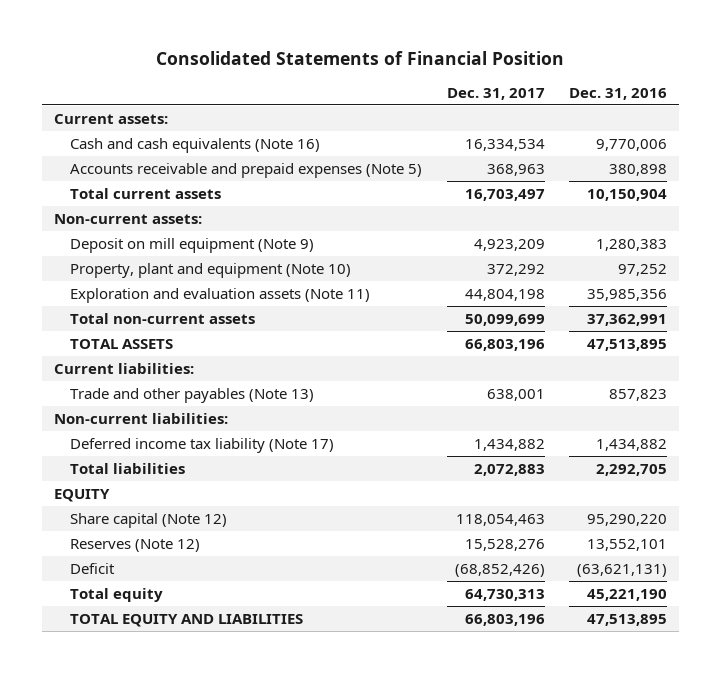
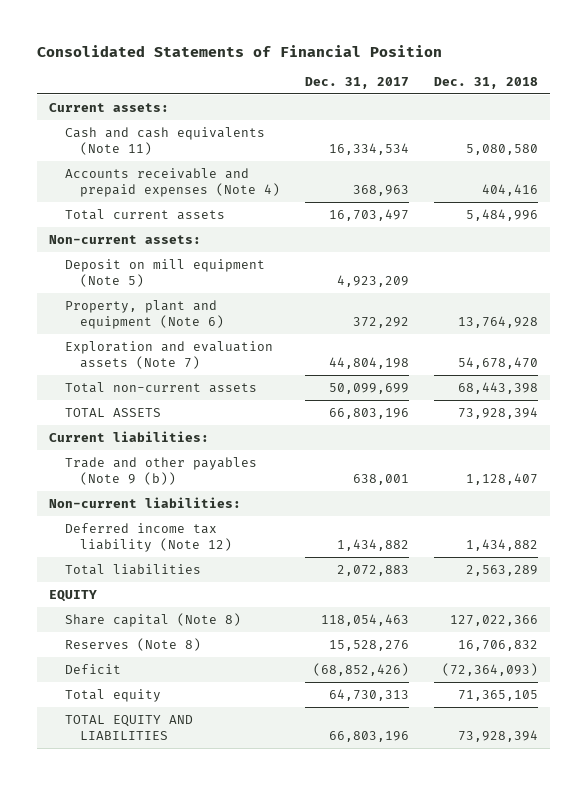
- | Dec. 31, 2017 | Dec. 31, 2016
+ | Dec. 31, 2017 | Dec. 31, 2018
- Cash and cash equivalents (Note 16) | 16,334,534 | 9,770,006
- Accounts receivable and prepaid expenses (Note 5) | 368,963 | 380,898
+ Cash and cash equivalents (Note 11) | 16,334,534 | 5,080,580
+ Accounts receivable and prepaid expenses (Note 4) | 368,963 | 404,416
- Deposit on mill equipment (Note 9) | 4,923,209 | 1,280,383
- Property, plant and equipment (Note 10) | 372,292 | 97,252
- Exploration and evaluation assets (Note 11) | 44,804,198 | 35,985,356
+ Deposit on mill equipment (Note 5) | 4,923,209 |
+ Property, plant and equipment (Note 6) | 372,292 | 13,764,928
+ Exploration and evaluation assets (Note 7) | 44,804,198 | 54,678,470
- Trade and other payables (Note 13) | 638,001 | 857,823
+ Trade and other payables (Note 9 (b)) | 638,001 | 1,128,407
- Deferred income tax liability (Note 17) | 1,434,882 | 1,434,882
+ Deferred income tax liability (Note 12) | 1,434,882 | 1,434,882
- Share capital (Note 12) | 118,054,463 | 95,290,220
- Reserves (Note 12) | 15,528,276 | 13,552,101
+ Share capital (Note 8) | 118,054,463 | 127,022,366
+ Reserves (Note 8) | 15,528,276 | 16,706,832

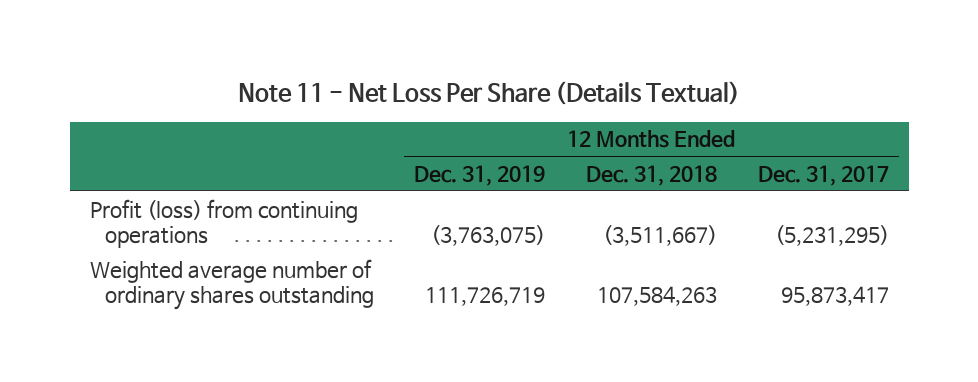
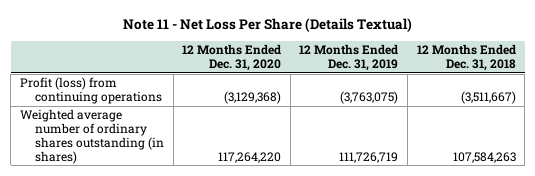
- | 12 Months Ended Dec. 31, 2019 | 12 Months Ended Dec. 31, 2018 | 12 Months Ended Dec. 31, 2017
+ | 12 Months Ended Dec. 31, 2020 | 12 Months Ended Dec. 31, 2019 | 12 Months Ended Dec. 31, 2018
- Weighted average number of ordinary shares outstanding | 111,726,719 | 107,584,263 | 95,873,417
+ Weighted average number of ordinary shares outstanding (in shares) | 117,264,220 | 111,726,719 | 107,584,263

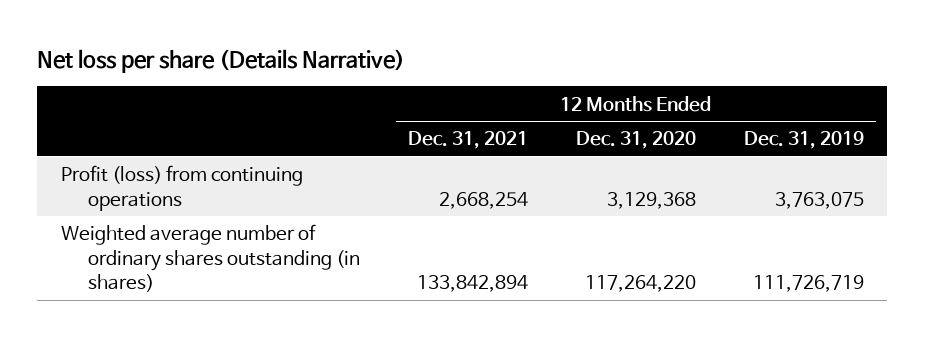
- Note 11 - Net Loss Per Share (Details Textual)
+ Net loss per share (Details Narrative)
- | 12 Months Ended Dec. 31, 2020 | 12 Months Ended Dec. 31, 2019 | 12 Months Ended Dec. 31, 2018
+ | 12 Months Ended Dec. 31, 2021 | 12 Months Ended Dec. 31, 2020 | 12 Months Ended Dec. 31, 2019
- Profit (loss) from continuing operations | (3,129,368) | (3,763,075) | (3,511,667)
+ Profit (loss) from continuing operations | 2,668,254 | 3,129,368 | 3,763,075

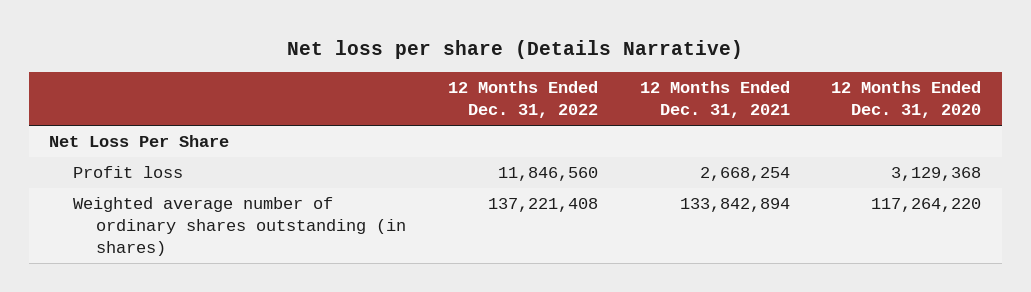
- | 12 Months Ended Dec. 31, 2021 | 12 Months Ended Dec. 31, 2020 | 12 Months Ended Dec. 31, 2019
+ | 12 Months Ended Dec. 31, 2022 | 12 Months Ended Dec. 31, 2021 | 12 Months Ended Dec. 31, 2020
- Profit (loss) from continuing operations | 2,668,254 | 3,129,368 | 3,763,075
+ Net Loss Per Share
+ Profit loss | 11,846,560 | 2,668,254 | 3,129,368

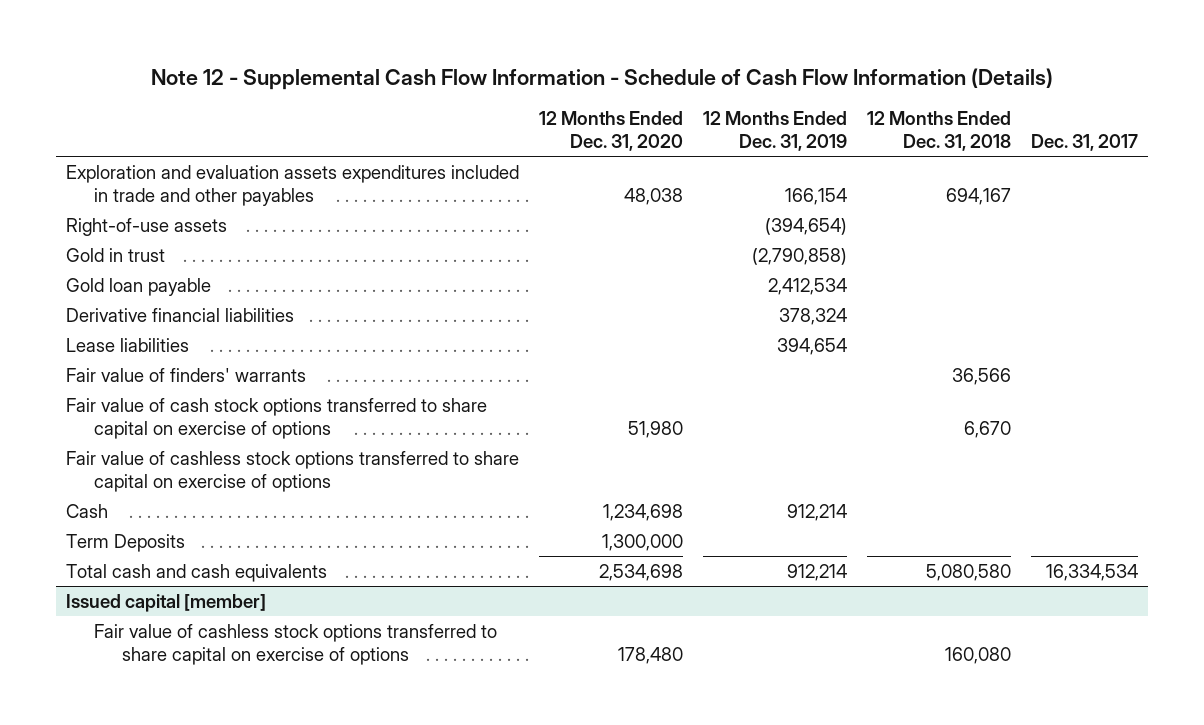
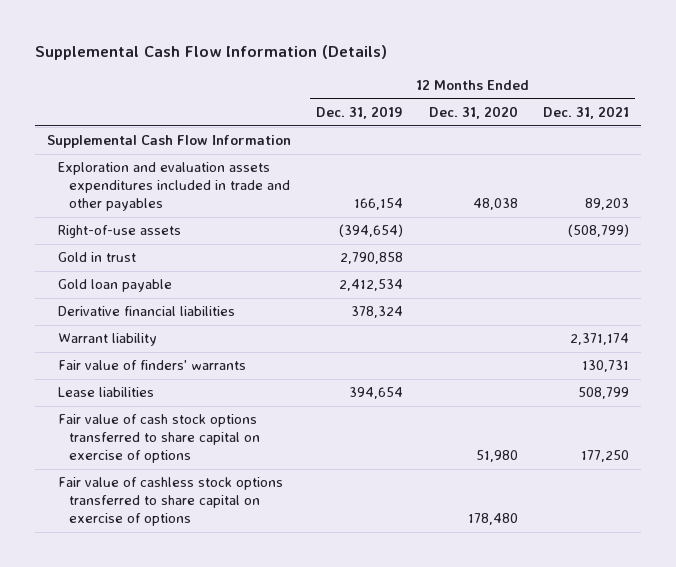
- Note 12 - Supplemental Cash Flow Information - Schedule of Cash Flow Information (Details)
+ Supplemental Cash Flow Information (Details)
- | 12 Months Ended Dec. 31, 2020 | 12 Months Ended Dec. 31, 2019 | 12 Months Ended Dec. 31, 2018 | Dec. 31, 2017
+ | 12 Months Ended Dec. 31, 2019 | 12 Months Ended Dec. 31, 2020 | 12 Months Ended Dec. 31, 2021
+ Supplemental Cash Flow Information
- Gold in trust | | (2,790,858) | |
+ Gold in trust | 2,790,858 | |
+ Warrant liability | | | 2,371,174
moved down: Lease liabilities | 394,654 | | 508,799
- Fair value of cashless stock options transferred to share capital on exercise of options
- Cash | 1,234,698 | 912,214 | |
- Term Deposits | 1,300,000 | | |
- Total cash and cash equivalents | 2,534,698 | 912,214 | 5,080,580 | 16,334,534
- Issued capital [member]

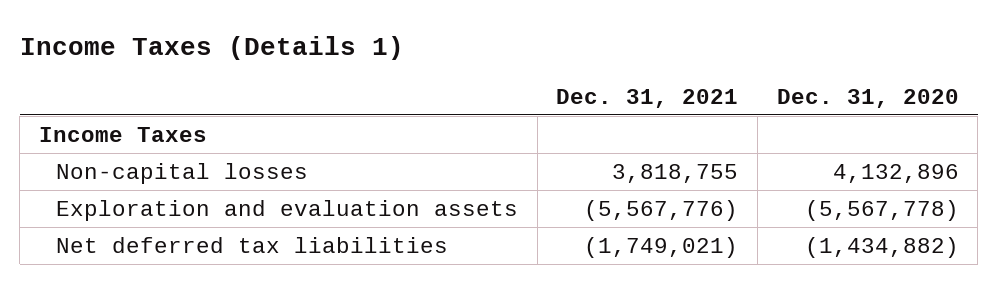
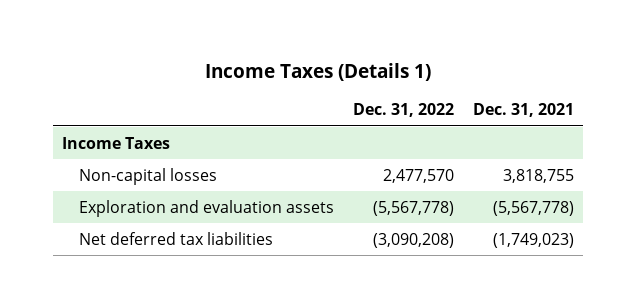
- | Dec. 31, 2021 | Dec. 31, 2020
+ | Dec. 31, 2022 | Dec. 31, 2021
- Exploration and evaluation assets | (5,567,776) | (5,567,778)
- Net deferred tax liabilities | (1,749,021) | (1,434,882)
+ Exploration and evaluation assets | (5,567,778) | (5,567,778)
+ Net deferred tax liabilities | (3,090,208) | (1,749,023)

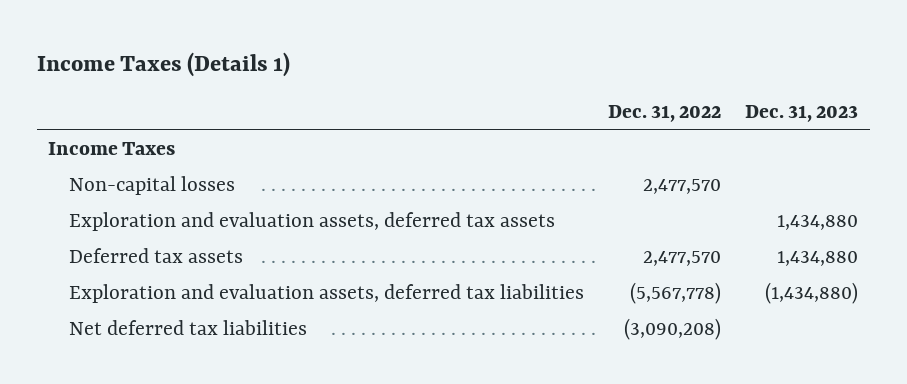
- | Dec. 31, 2022 | Dec. 31, 2021
+ | Dec. 31, 2022 | Dec. 31, 2023
- Exploration and evaluation assets | (5,567,778) | (5,567,778)
+ Exploration and evaluation assets, deferred tax assets | | 1,434,880
+ Deferred tax assets | 2,477,570 | 1,434,880
+ Exploration and evaluation assets, deferred tax liabilities | (5,567,778) | (1,434,880)

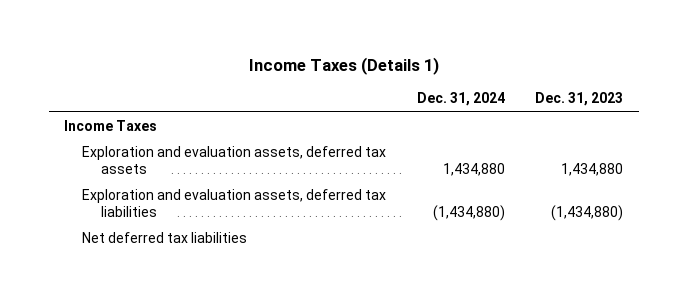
- | Dec. 31, 2022 | Dec. 31, 2023
+ | Dec. 31, 2024 | Dec. 31, 2023
- Non-capital losses | 2,477,570 |
- Deferred tax assets | 2,477,570 | 1,434,880

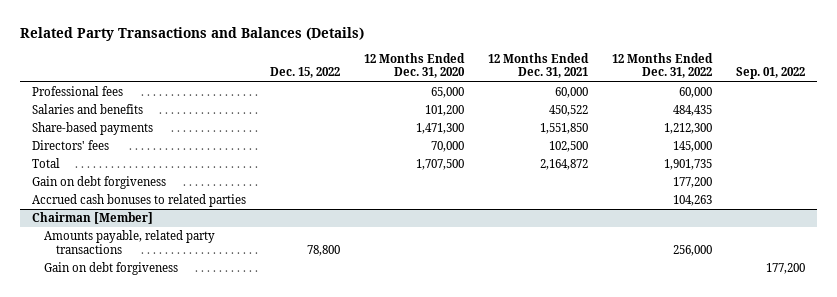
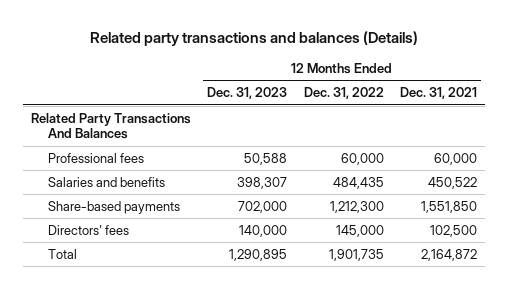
- Related Party Transactions and Balances (Details)
+ Related party transactions and balances (Details)
- | Dec. 15, 2022 | 12 Months Ended Dec. 31, 2020 | 12 Months Ended Dec. 31, 2021 | 12 Months Ended Dec. 31, 2022 | Sep. 01, 2022
+ | 12 Months Ended Dec. 31, 2023 | 12 Months Ended Dec. 31, 2022 | 12 Months Ended Dec. 31, 2021
+ Related Party Transactions And Balances
- Gain on debt forgiveness | | | | 177,200 |
- Accrued cash bonuses to related parties | | | | 104,263 |
- Chairman [Member]
- Amounts payable, related party transactions | 78,800 | | | 256,000 |
- Gain on debt forgiveness | | | | | 177,200

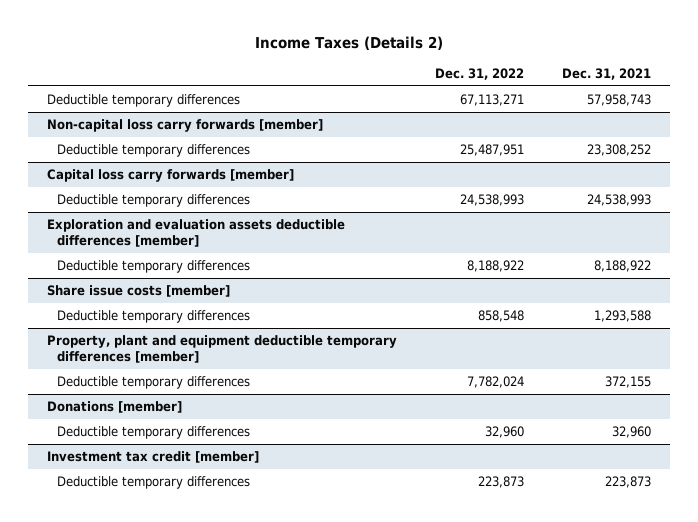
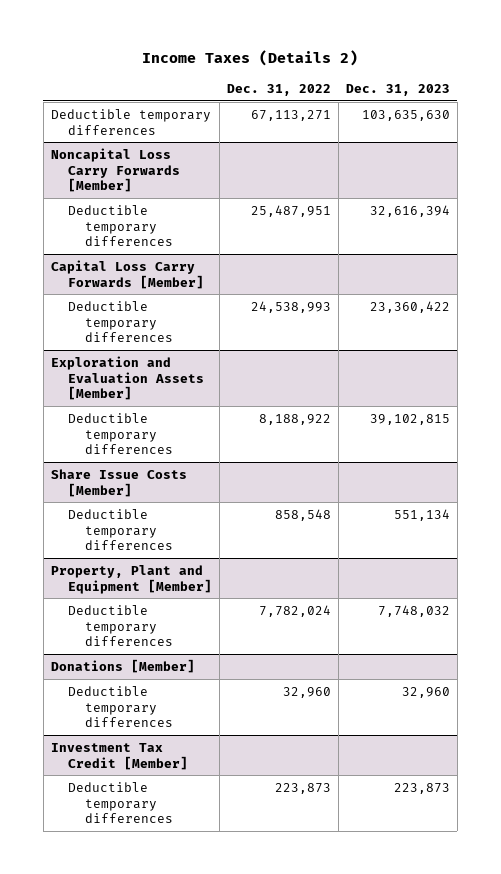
- | Dec. 31, 2022 | Dec. 31, 2021
+ | Dec. 31, 2022 | Dec. 31, 2023
- Non-capital loss carry forwards [member]
+ Noncapital Loss Carry Forwards [Member]
- Capital loss carry forwards [member]
+ Capital Loss Carry Forwards [Member]
- Exploration and evaluation assets deductible differences [member]
+ Exploration and Evaluation Assets [Member]
- Share issue costs [member]
+ Share Issue Costs [Member]
- Property, plant and equipment deductible temporary differences [member]
+ Property, Plant and Equipment [Member]
- Donations [member]
+ Donations [Member]
- Investment tax credit [member]
+ Investment Tax Credit [Member]

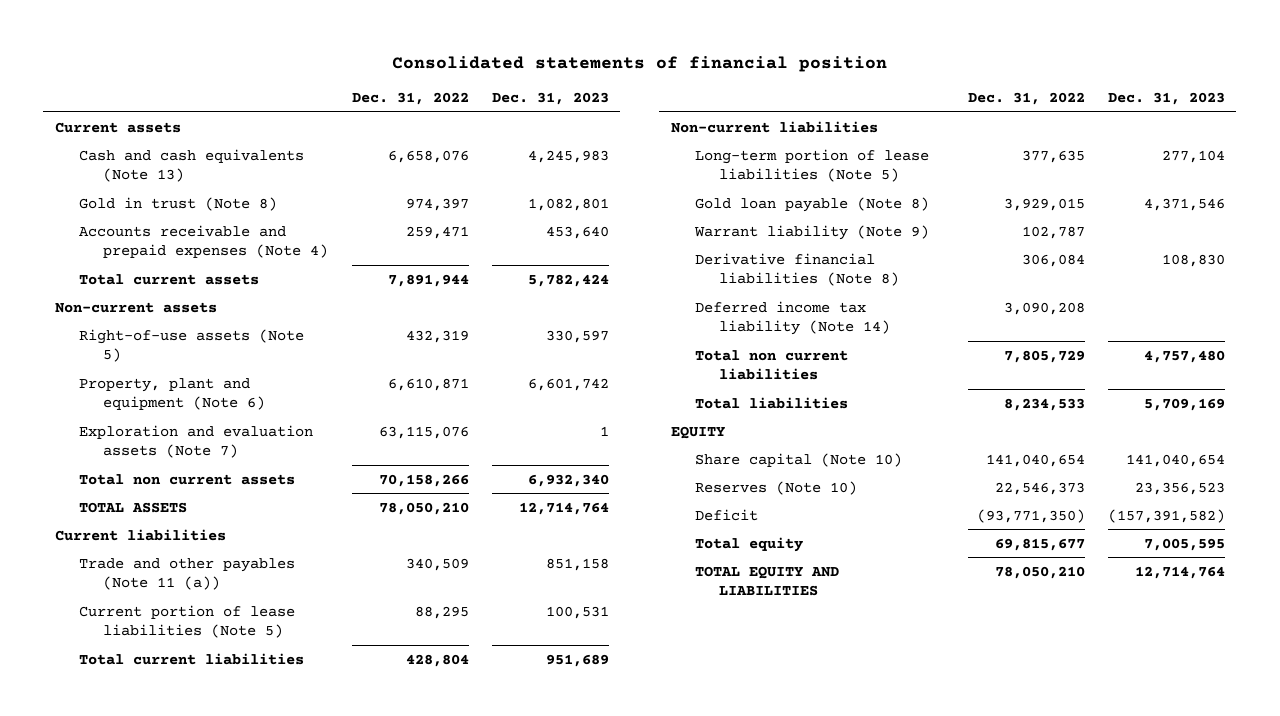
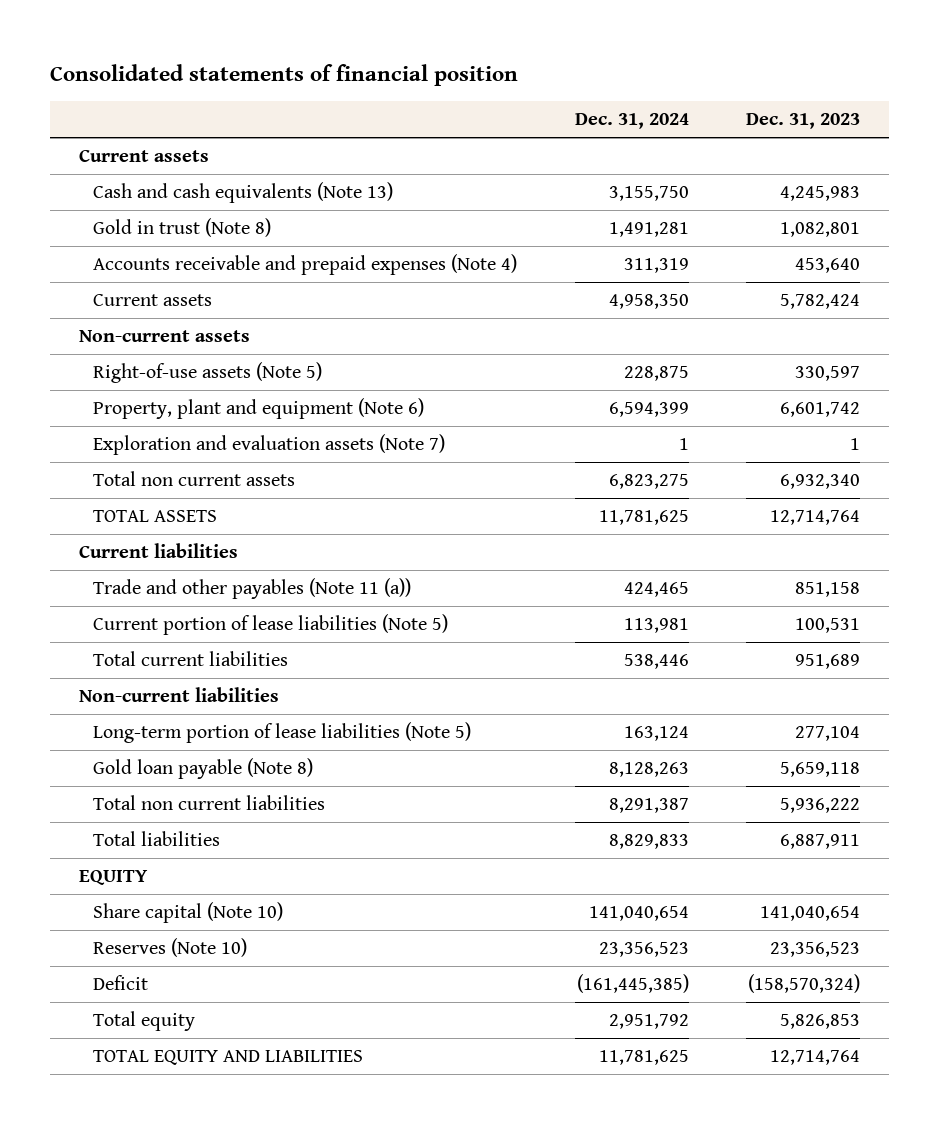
- | Dec. 31, 2022 | Dec. 31, 2023
+ | Dec. 31, 2024 | Dec. 31, 2023
- Total current assets | 7,891,944 | 5,782,424
+ Current assets | 4,958,350 | 5,782,424
- Gold loan payable (Note 8) | 3,929,015 | 4,371,546
- Warrant liability (Note 9) | 102,787 |
- Derivative financial liabilities (Note 8) | 306,084 | 108,830
- Deferred income tax liability (Note 14) | 3,090,208 |
- Total non current liabilities | 7,805,729 | 4,757,480
- Total liabilities | 8,234,533 | 5,709,169
+ Gold loan payable (Note 8) | 8,128,263 | 5,659,118
+ Total non current liabilities | 8,291,387 | 5,936,222
+ Total liabilities | 8,829,833 | 6,887,911
- Deficit | (93,771,350) | (157,391,582)
- Total equity | 69,815,677 | 7,005,595
+ Deficit | (161,445,385) | (158,570,324)
+ Total equity | 2,951,792 | 5,826,853

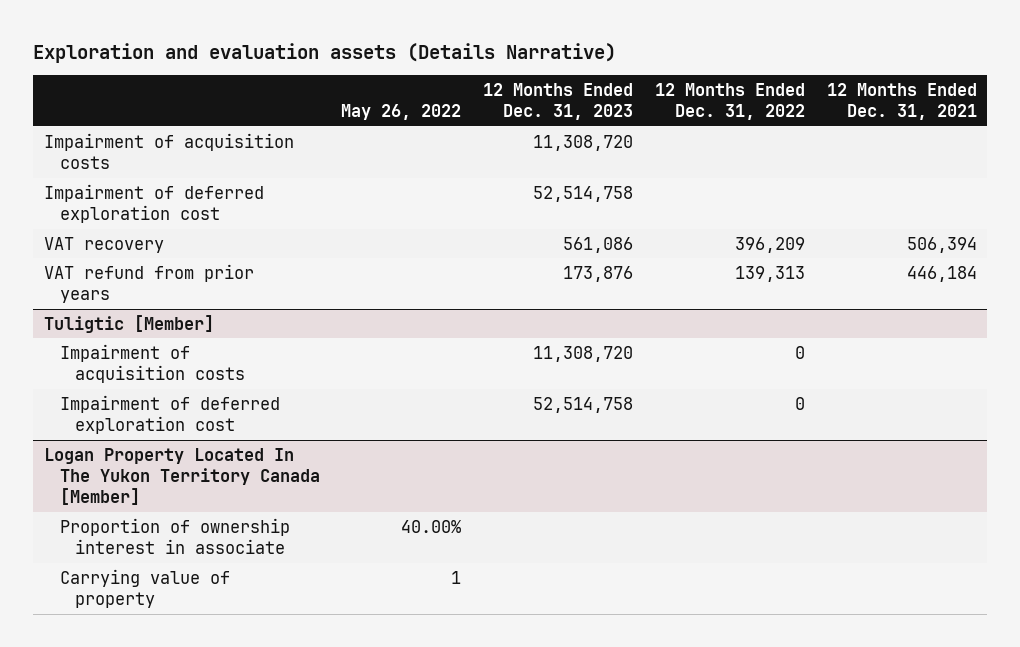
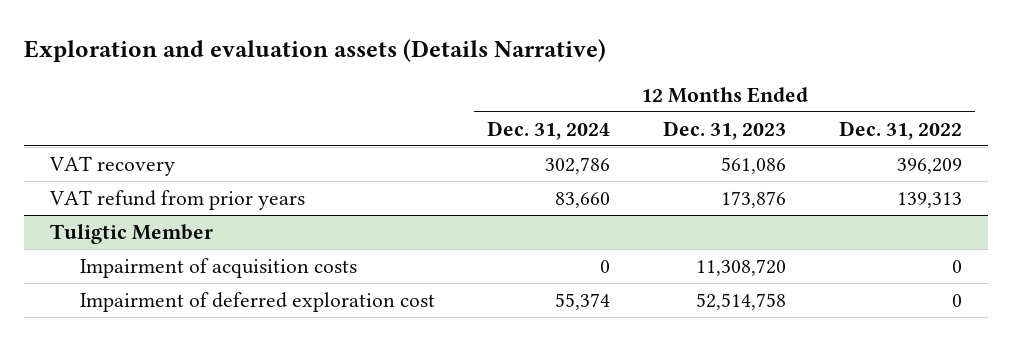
- | May 26, 2022 | 12 Months Ended Dec. 31, 2023 | 12 Months Ended Dec. 31, 2022 | 12 Months Ended Dec. 31, 2021
+ | 12 Months Ended Dec. 31, 2024 | 12 Months Ended Dec. 31, 2023 | 12 Months Ended Dec. 31, 2022
- Impairment of acquisition costs | | 11,308,720 | |
- Impairment of deferred exploration cost | | 52,514,758 | |
- Tuligtic [Member]
+ Tuligtic Member
- Logan Property Located In The Yukon Territory Canada [Member]
- Proportion of ownership interest in associate | 40.00% | | |
- Carrying value of property | 1 | | |

